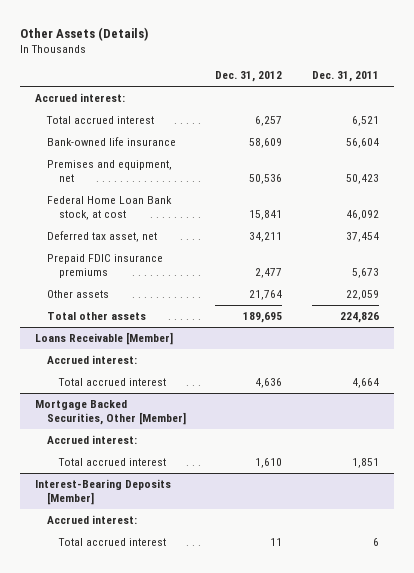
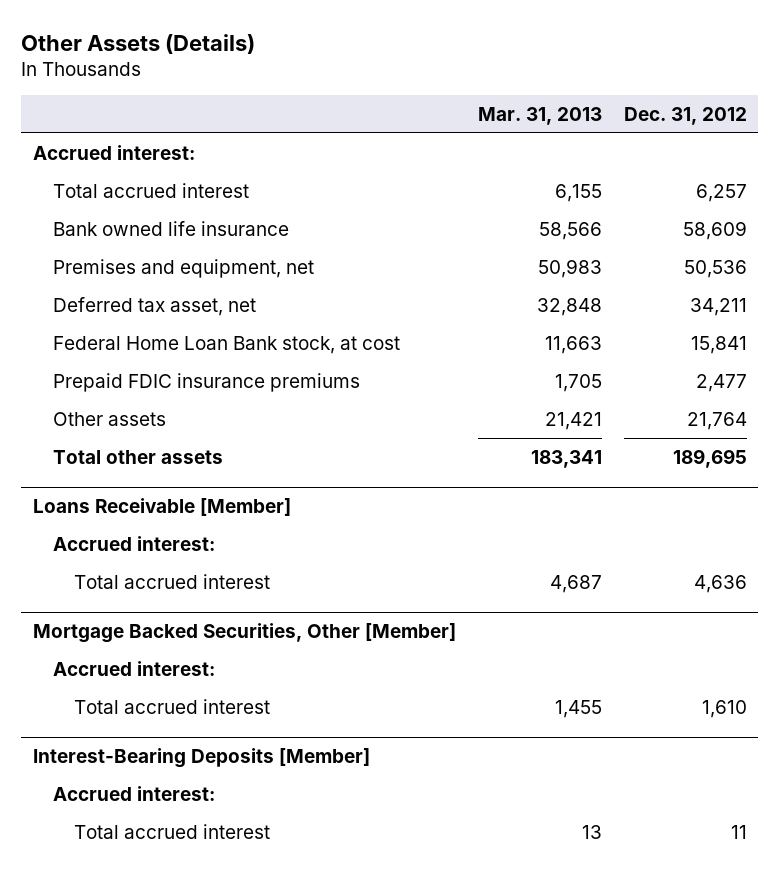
- | Dec. 31, 2012 | Dec. 31, 2011
+ | Mar. 31, 2013 | Dec. 31, 2012
- Bank-owned life insurance | 58,609 | 56,604
+ Bank owned life insurance | 58,566 | 58,609
moved down: Federal Home Loan Bank stock, at cost | 11,663 | 15,841

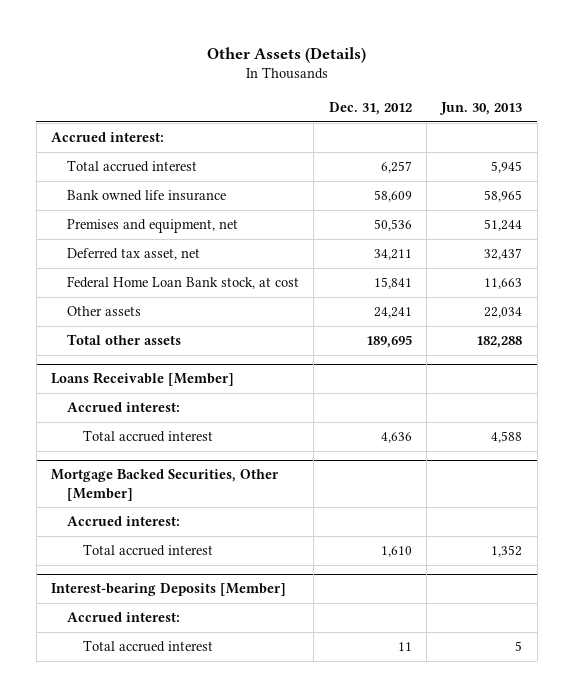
- | Mar. 31, 2013 | Dec. 31, 2012
+ | Dec. 31, 2012 | Jun. 30, 2013
- Prepaid FDIC insurance premiums | 1,705 | 2,477
- Other assets | 21,421 | 21,764
+ Other assets | 24,241 | 22,034
- Interest-Bearing Deposits [Member]
+ Interest-bearing Deposits [Member]

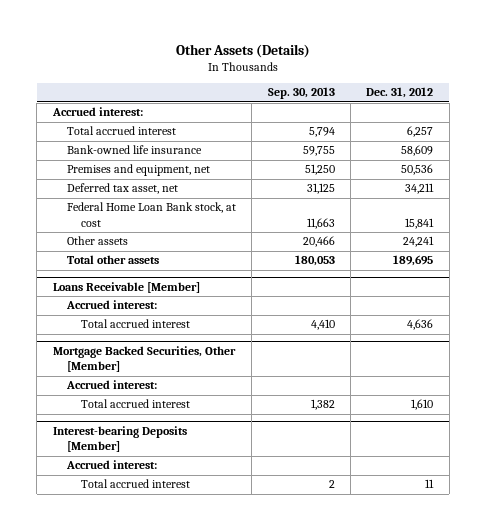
- | Dec. 31, 2012 | Jun. 30, 2013
+ | Sep. 30, 2013 | Dec. 31, 2012
- Bank owned life insurance | 58,609 | 58,965
+ Bank-owned life insurance | 59,755 | 58,609

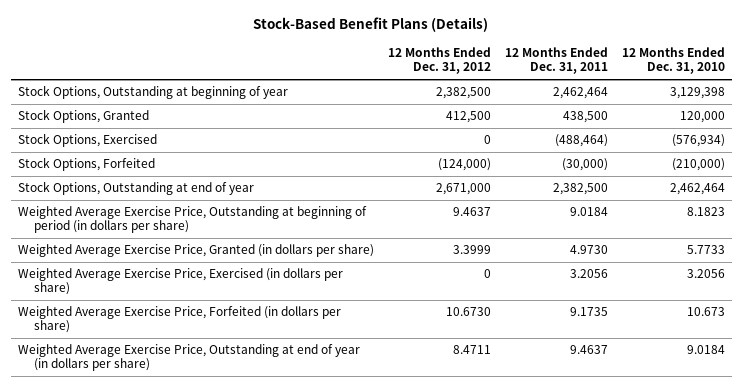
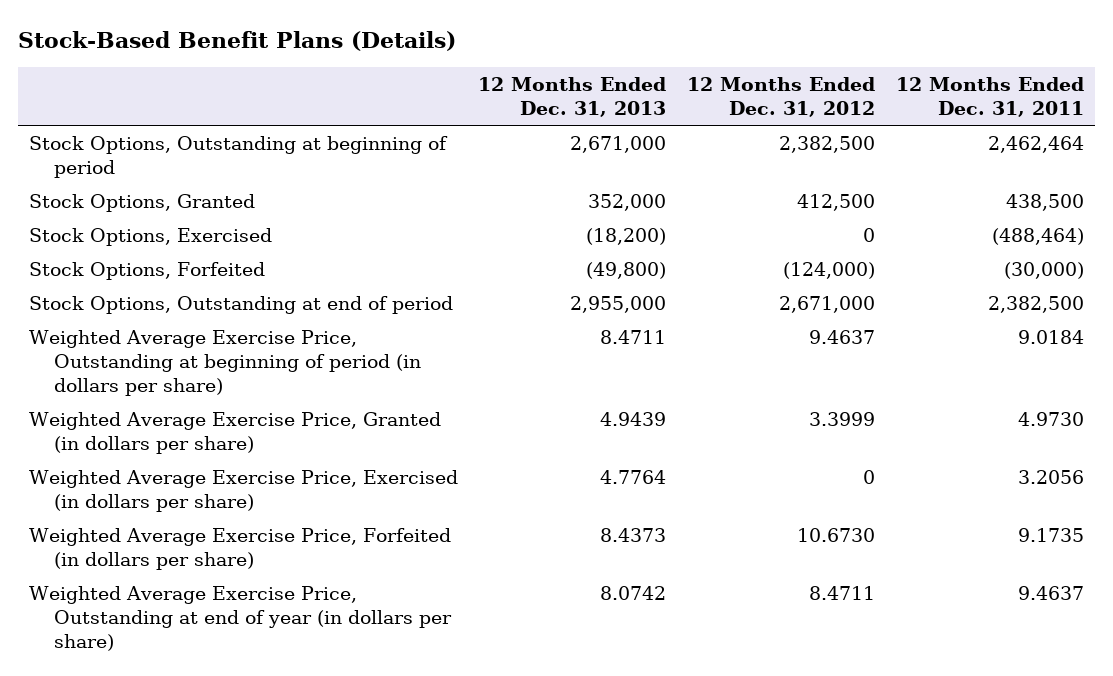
- | 12 Months Ended Dec. 31, 2012 | 12 Months Ended Dec. 31, 2011 | 12 Months Ended Dec. 31, 2010
+ | 12 Months Ended Dec. 31, 2013 | 12 Months Ended Dec. 31, 2012 | 12 Months Ended Dec. 31, 2011
- Stock Options, Outstanding at beginning of year | 2,382,500 | 2,462,464 | 3,129,398
+ Stock Options, Outstanding at beginning of period | 2,671,000 | 2,382,500 | 2,462,464
- Stock Options, Outstanding at end of year | 2,671,000 | 2,382,500 | 2,462,464
+ Stock Options, Outstanding at end of period | 2,955,000 | 2,671,000 | 2,382,500

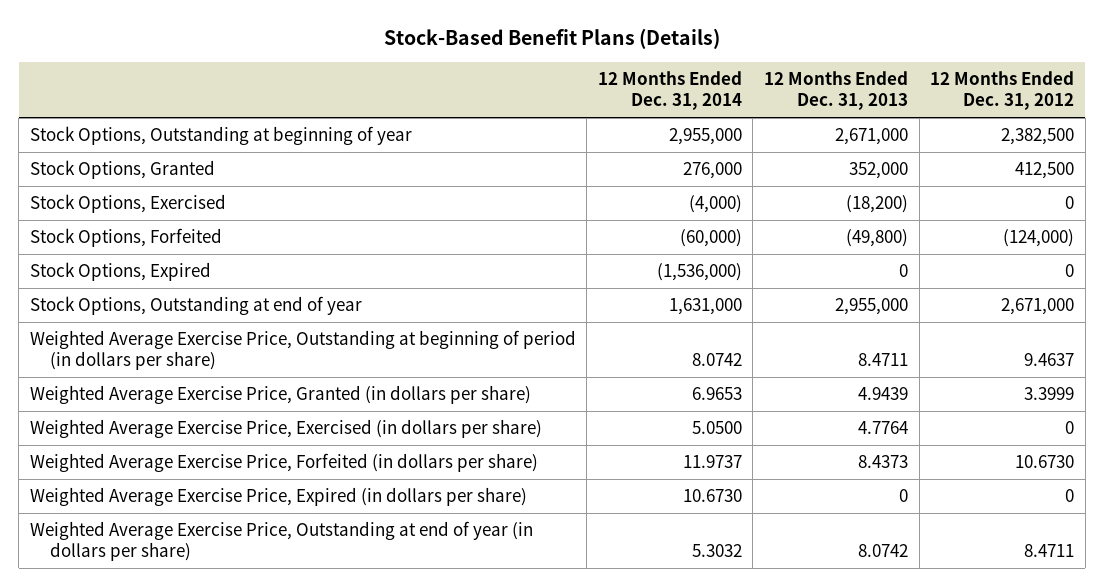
- | 12 Months Ended Dec. 31, 2013 | 12 Months Ended Dec. 31, 2012 | 12 Months Ended Dec. 31, 2011
+ | 12 Months Ended Dec. 31, 2014 | 12 Months Ended Dec. 31, 2013 | 12 Months Ended Dec. 31, 2012
- Stock Options, Outstanding at beginning of period | 2,671,000 | 2,382,500 | 2,462,464
+ Stock Options, Outstanding at beginning of year | 2,955,000 | 2,671,000 | 2,382,500
- Stock Options, Outstanding at end of period | 2,955,000 | 2,671,000 | 2,382,500
+ Stock Options, Expired | (1,536,000) | 0 | 0
+ Stock Options, Outstanding at end of year | 1,631,000 | 2,955,000 | 2,671,000
+ Weighted Average Exercise Price, Expired (in dollars per share) | 10.6730 | 0 | 0

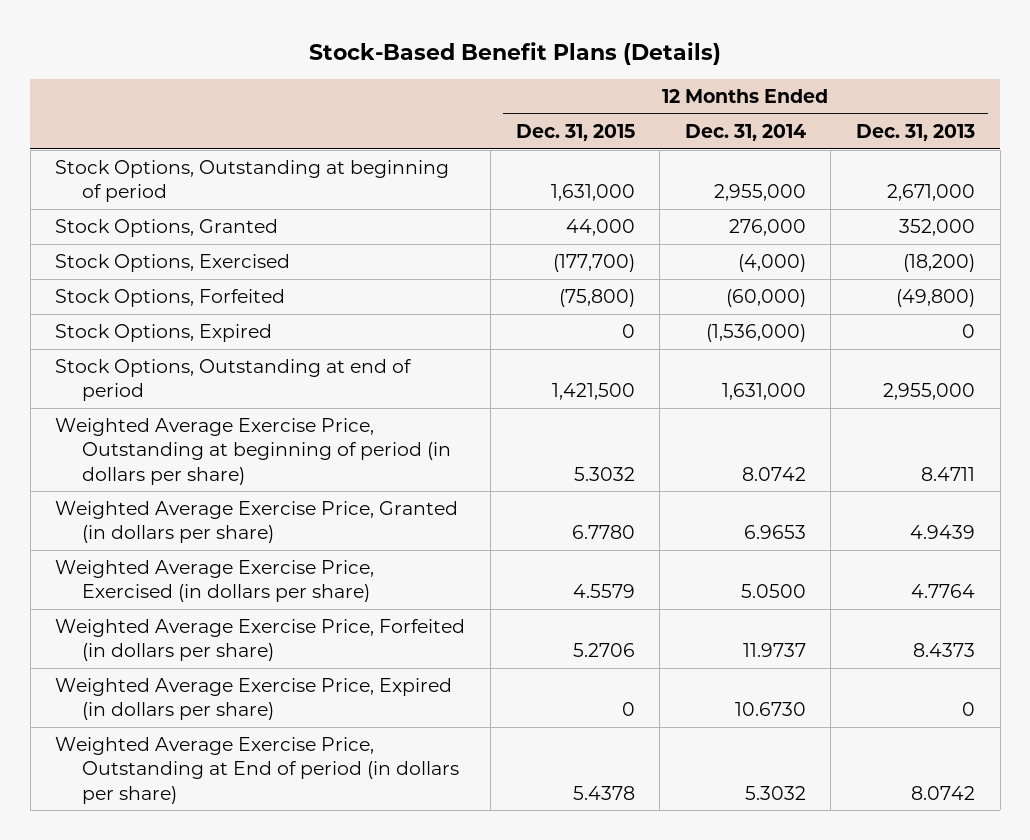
- | 12 Months Ended Dec. 31, 2014 | 12 Months Ended Dec. 31, 2013 | 12 Months Ended Dec. 31, 2012
+ | 12 Months Ended Dec. 31, 2015 | 12 Months Ended Dec. 31, 2014 | 12 Months Ended Dec. 31, 2013
- Stock Options, Outstanding at beginning of year | 2,955,000 | 2,671,000 | 2,382,500
+ Stock Options, Outstanding at beginning of period | 1,631,000 | 2,955,000 | 2,671,000
- Stock Options, Outstanding at end of year | 1,631,000 | 2,955,000 | 2,671,000
+ Stock Options, Outstanding at end of period | 1,421,500 | 1,631,000 | 2,955,000
- Weighted Average Exercise Price, Outstanding at end of year (in dollars per share) | 5.3032 | 8.0742 | 8.4711
+ Weighted Average Exercise Price, Outstanding at End of period (in dollars per share) | 5.4378 | 5.3032 | 8.0742

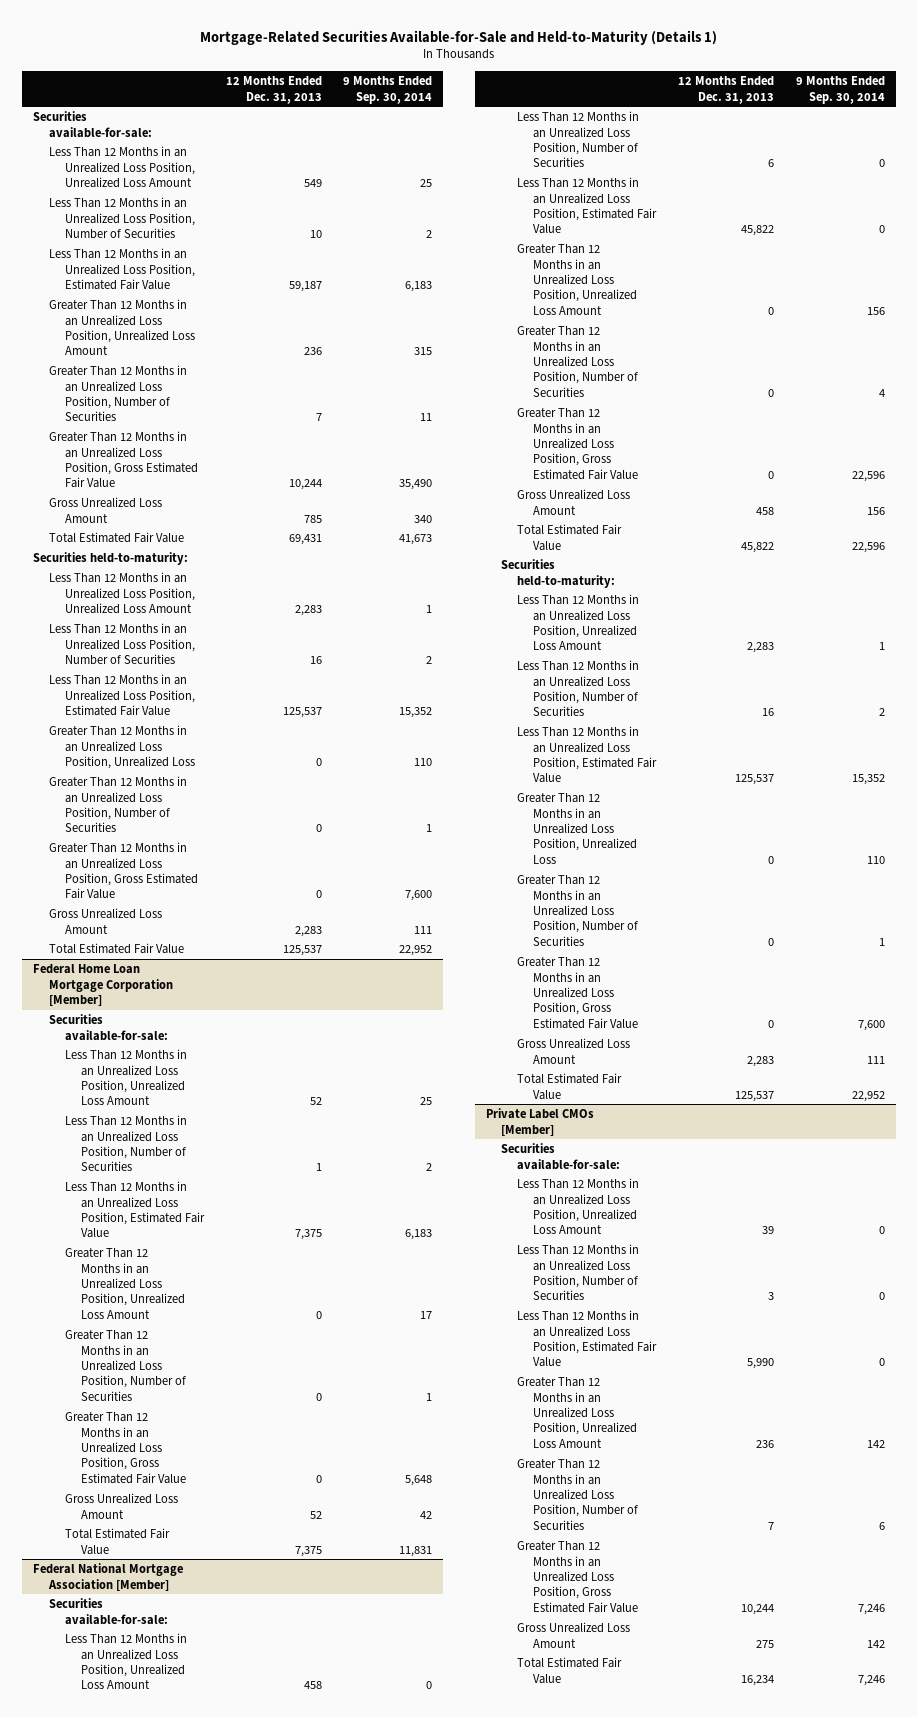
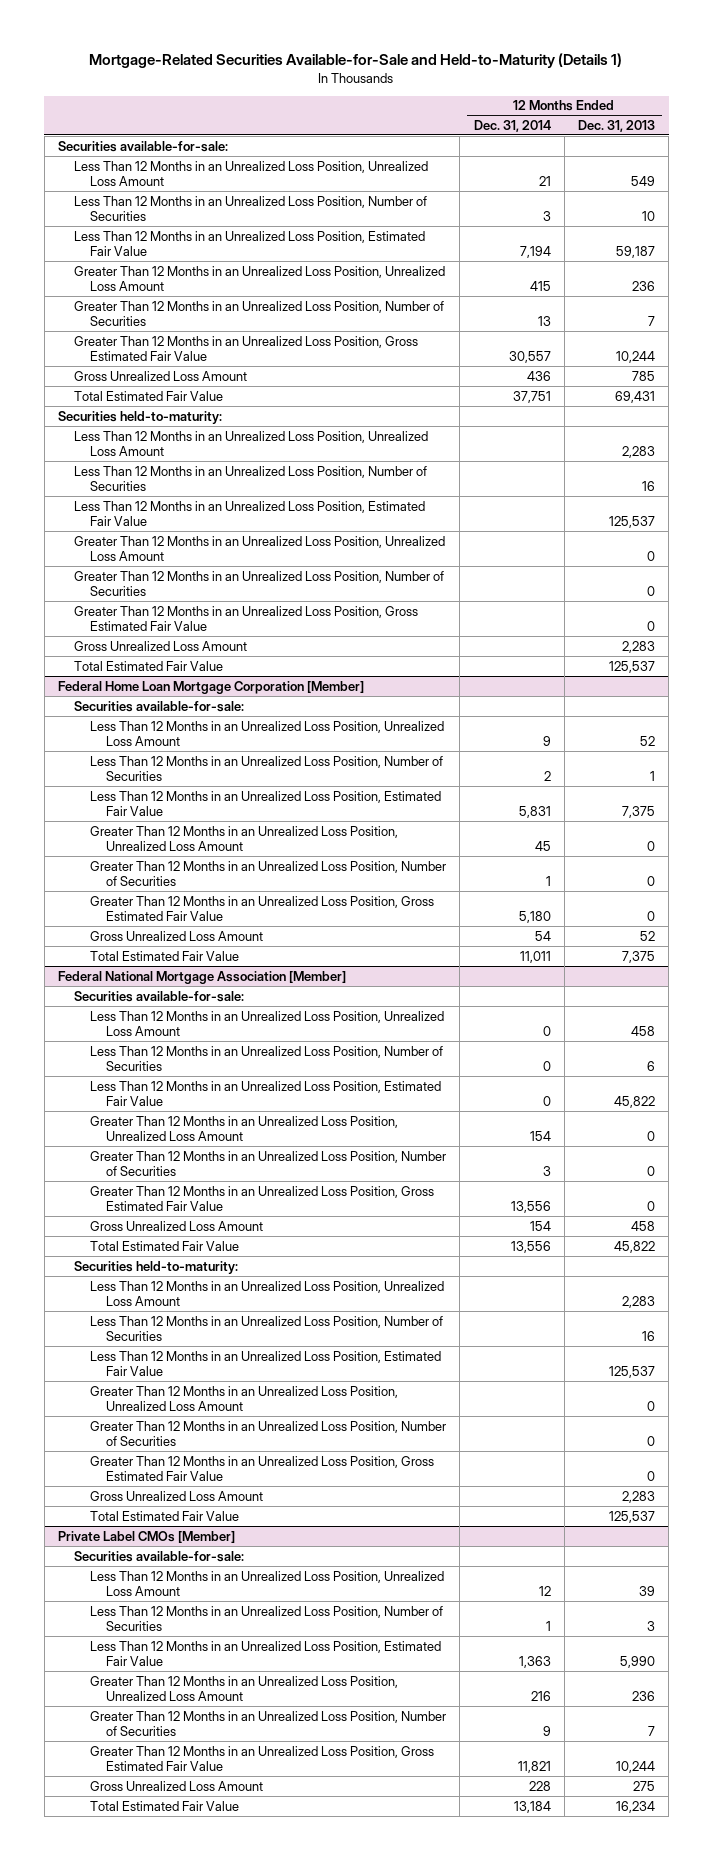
- | 12 Months Ended Dec. 31, 2013 | 9 Months Ended Sep. 30, 2014
+ | 12 Months Ended Dec. 31, 2014 | 12 Months Ended Dec. 31, 2013
- Greater Than 12 Months in an Unrealized Loss Position, Unrealized Loss | 0 | 110
+ Greater Than 12 Months in an Unrealized Loss Position, Unrealized Loss Amount | | 0
@ Federal National Mortgage Association [Member]
- Greater Than 12 Months in an Unrealized Loss Position, Unrealized Loss | 0 | 110
+ Greater Than 12 Months in an Unrealized Loss Position, Unrealized Loss Amount | | 0

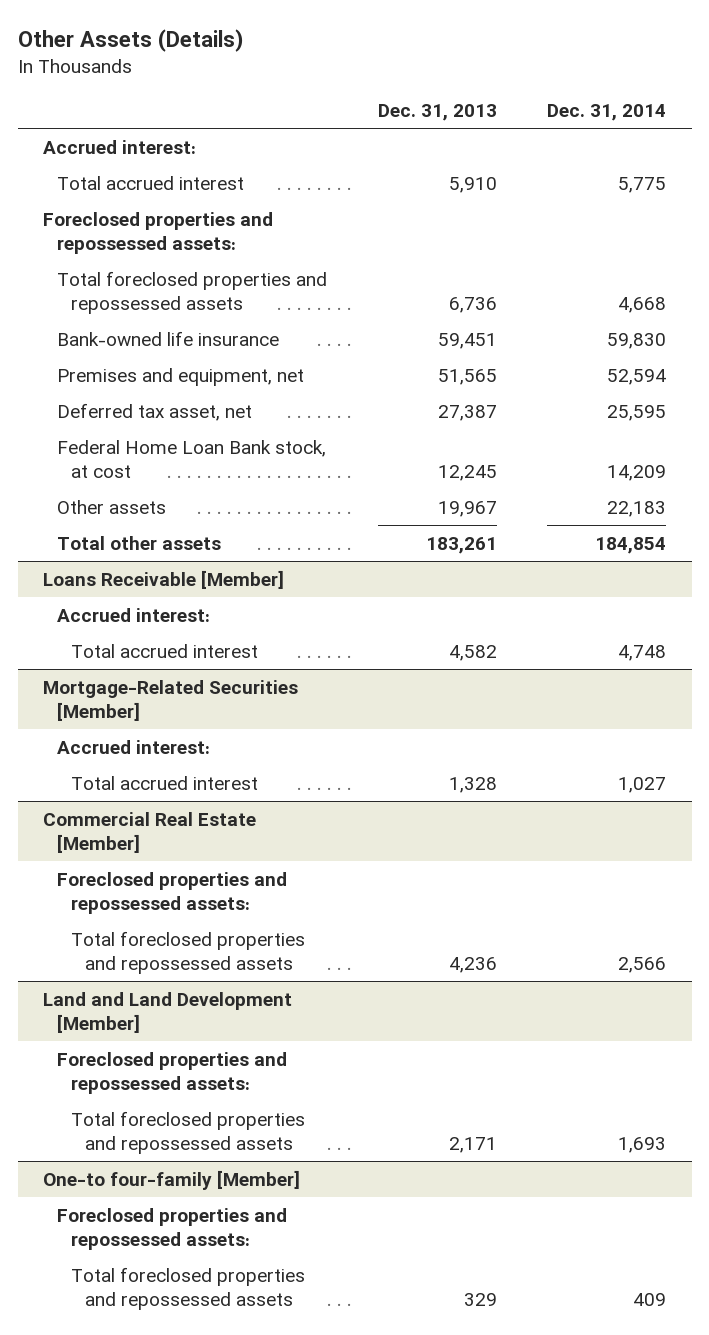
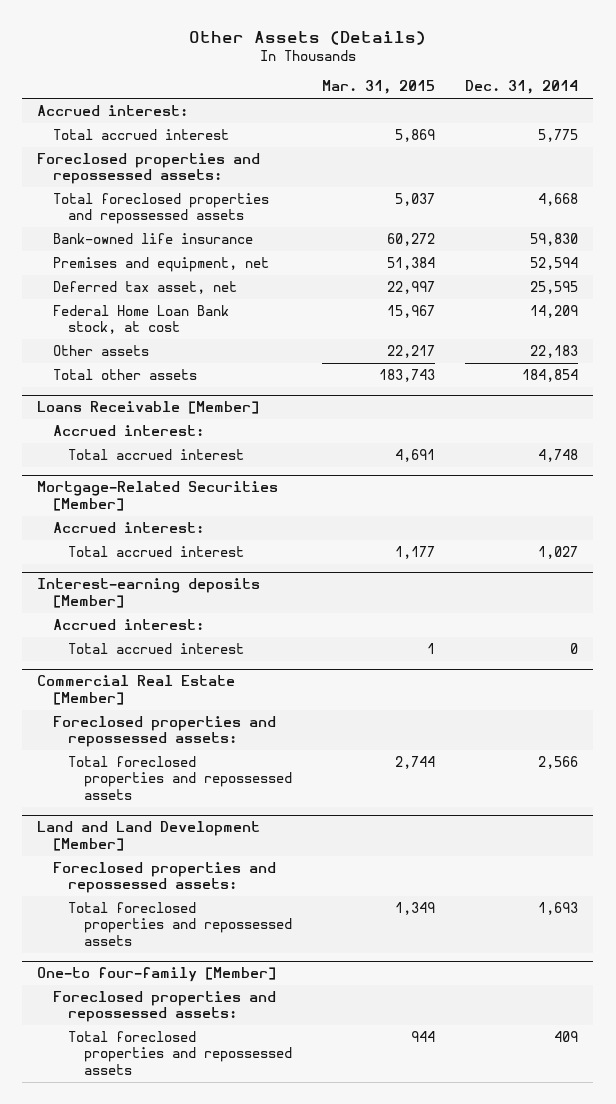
- | Dec. 31, 2013 | Dec. 31, 2014
+ | Mar. 31, 2015 | Dec. 31, 2014
+ Interest-earning deposits [Member]
+ Accrued interest:
+ Total accrued interest | 1 | 0

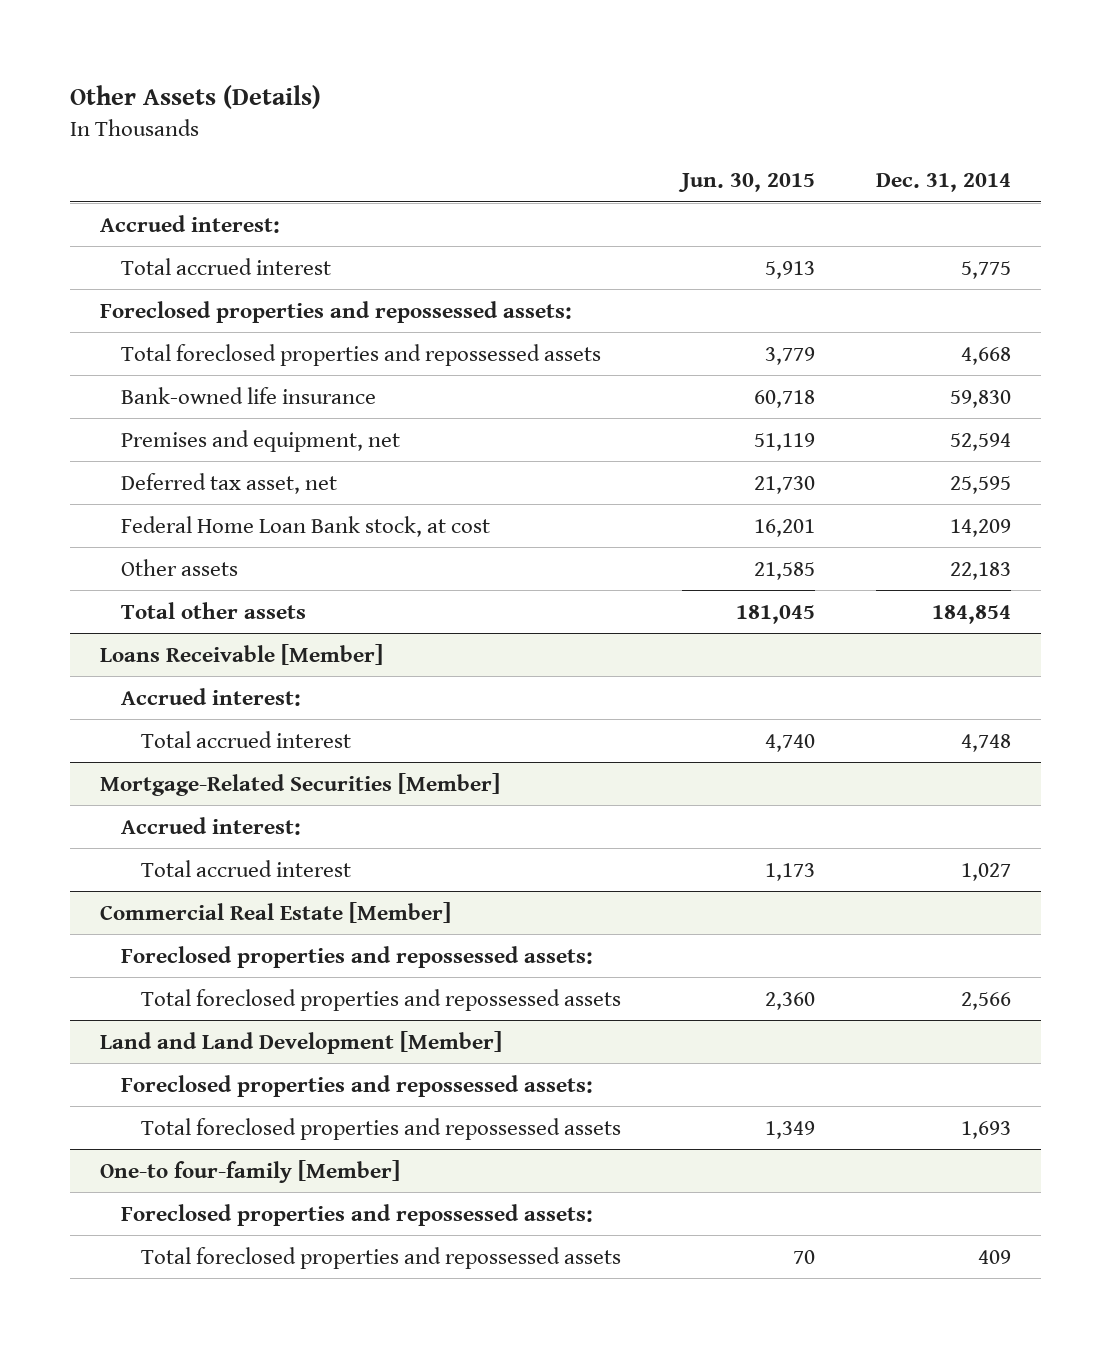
- | Mar. 31, 2015 | Dec. 31, 2014
+ | Jun. 30, 2015 | Dec. 31, 2014
- Interest-earning deposits [Member]
- Accrued interest:
- Total accrued interest | 1 | 0

